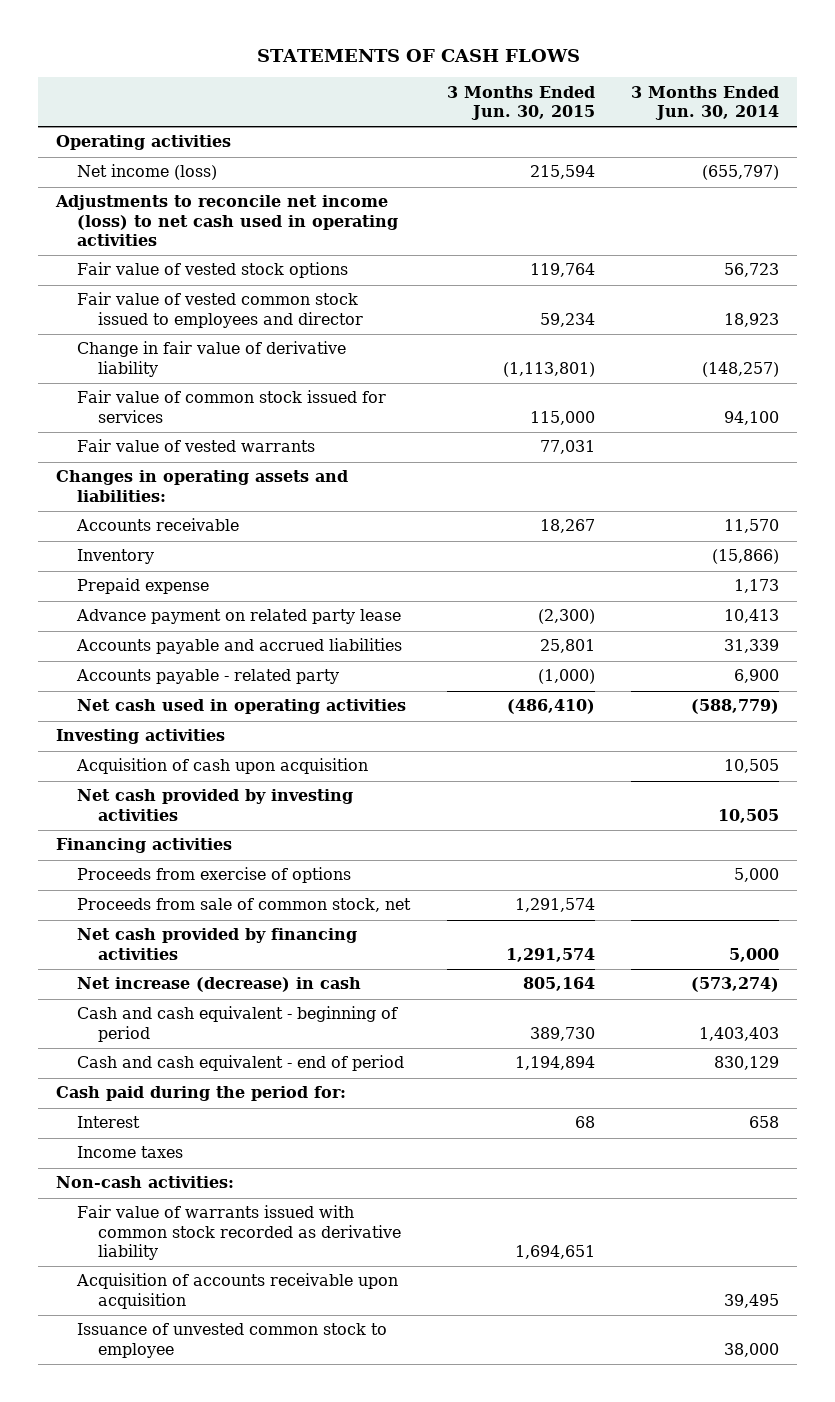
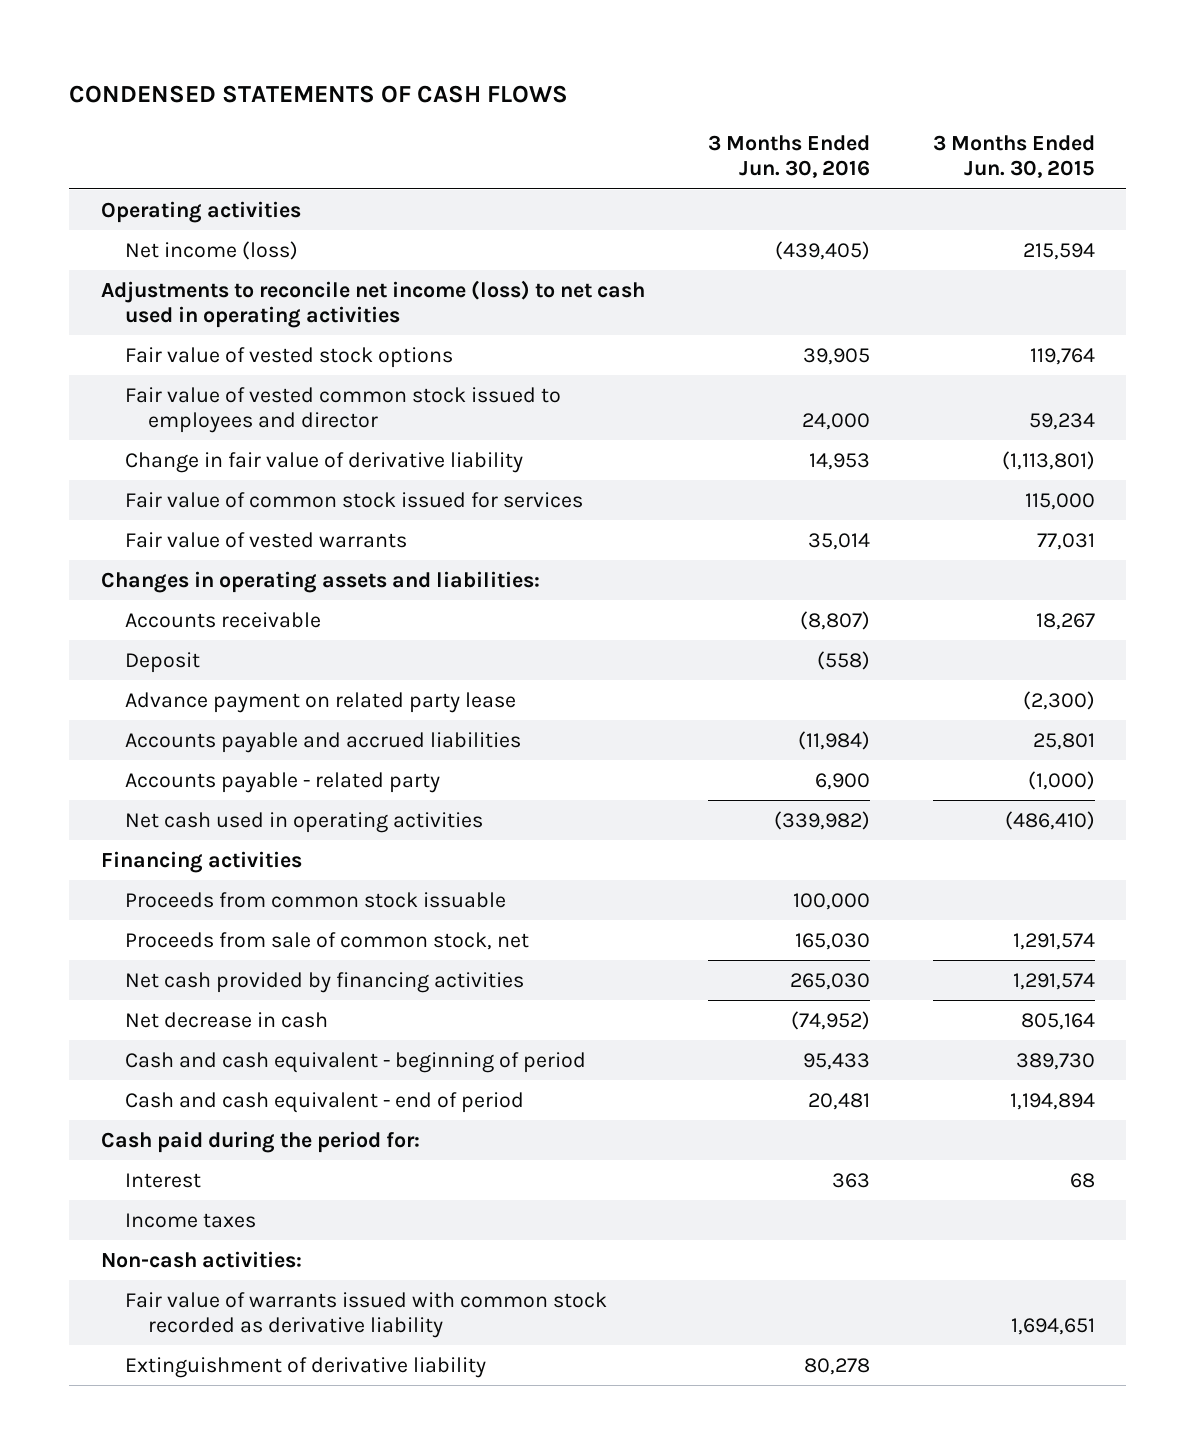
- STATEMENTS OF CASH FLOWS
+ CONDENSED STATEMENTS OF CASH FLOWS
- | 3 Months Ended Jun. 30, 2015 | 3 Months Ended Jun. 30, 2014
+ | 3 Months Ended Jun. 30, 2016 | 3 Months Ended Jun. 30, 2015
- Inventory | | (15,866)
- Prepaid expense | | 1,173
+ Deposit | (558) |
- Investing activities
- Acquisition of cash upon acquisition | | 10,505
- Net cash provided by investing activities | | 10,505
- Proceeds from exercise of options | | 5,000
+ Proceeds from common stock issuable | 100,000 |
- Net increase (decrease) in cash | 805,164 | (573,274)
+ Net decrease in cash | (74,952) | 805,164
- Acquisition of accounts receivable upon acquisition | | 39,495
- Issuance of unvested common stock to employee | | 38,000
+ Extinguishment of derivative liability | 80,278 |

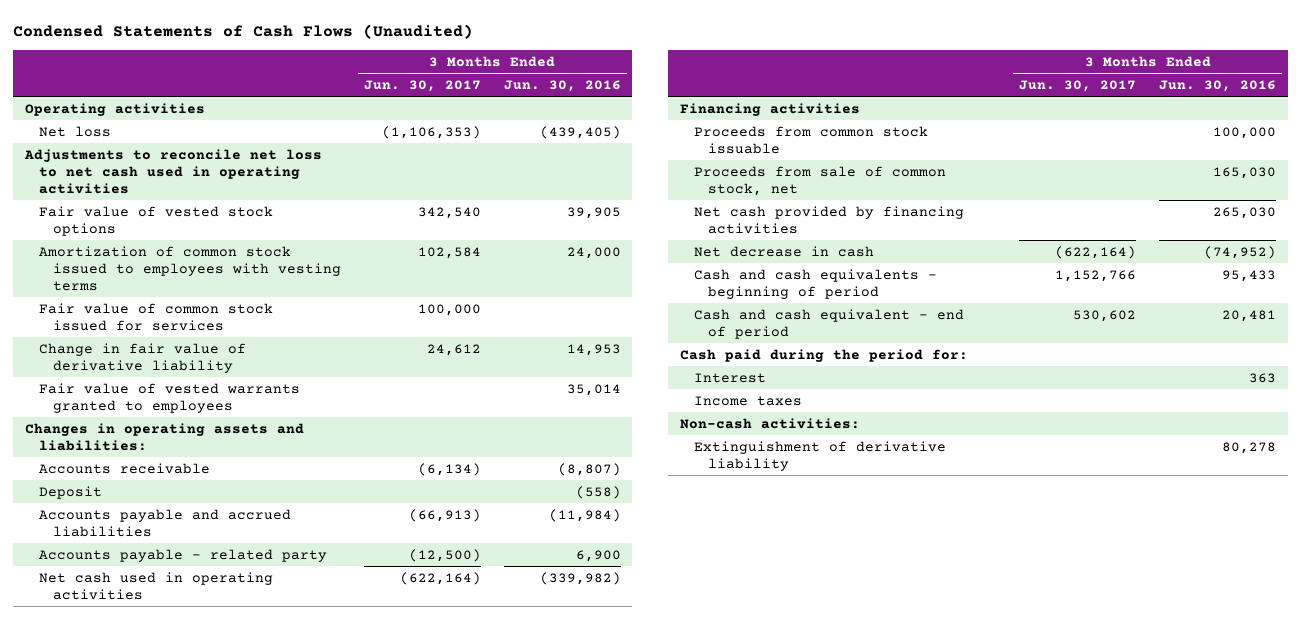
- CONDENSED STATEMENTS OF CASH FLOWS
+ Condensed Statements of Cash Flows (Unaudited)
- | 3 Months Ended Jun. 30, 2016 | 3 Months Ended Jun. 30, 2015
+ | 3 Months Ended Jun. 30, 2017 | 3 Months Ended Jun. 30, 2016
- Net income (loss) | (439,405) | 215,594
- Adjustments to reconcile net income (loss) to net cash used in operating activities
+ Net loss | (1,106,353) | (439,405)
+ Adjustments to reconcile net loss to net cash used in operating activities
- Fair value of vested common stock issued to employees and director | 24,000 | 59,234
+ Amortization of common stock issued to employees with vesting terms | 102,584 | 24,000
- Fair value of vested warrants | 35,014 | 77,031
moved down: Change in fair value of derivative liability | 24,612 | 14,953
+ Fair value of vested warrants granted to employees | | 35,014
- Advance payment on related party lease | | (2,300)
- Cash and cash equivalent - beginning of period | 95,433 | 389,730
+ Cash and cash equivalents - beginning of period | 1,152,766 | 95,433
- Fair value of warrants issued with common stock recorded as derivative liability | | 1,694,651

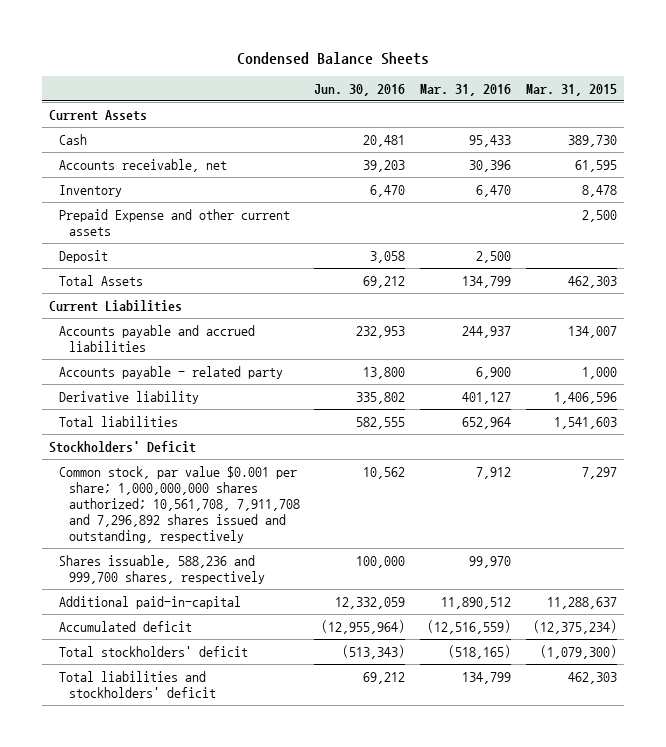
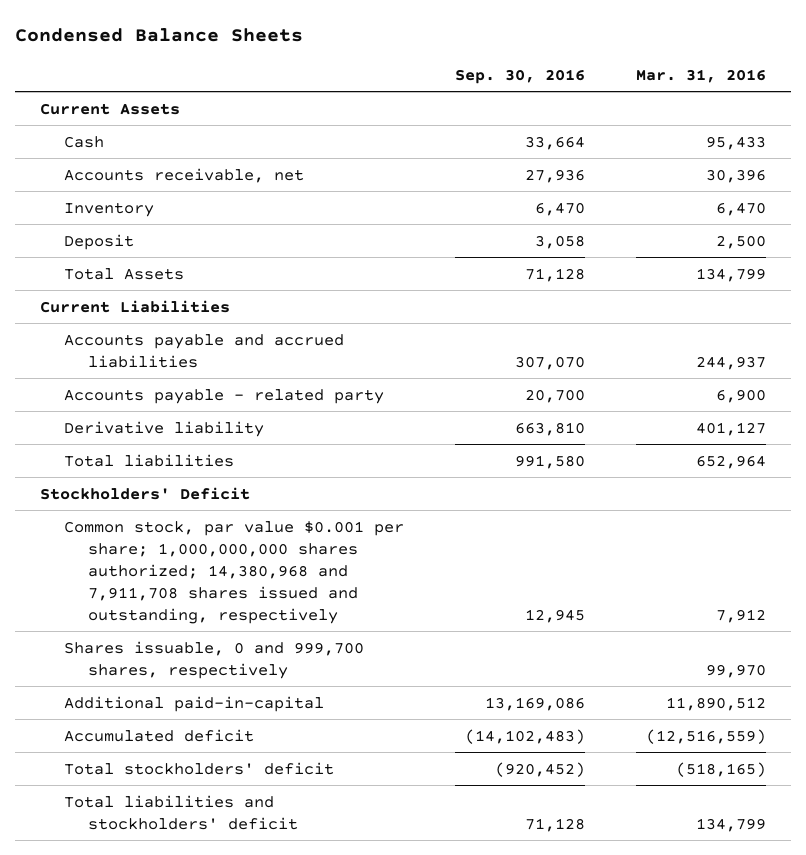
- | Jun. 30, 2016 | Mar. 31, 2016 | Mar. 31, 2015
+ | Sep. 30, 2016 | Mar. 31, 2016
- Prepaid Expense and other current assets | | | 2,500
- Common stock, par value $0.001 per share; 1,000,000,000 shares authorized; 10,561,708, 7,911,708 and 7,296,892 shares issued and outstanding, respectively | 10,562 | 7,912 | 7,297
- Shares issuable, 588,236 and 999,700 shares, respectively | 100,000 | 99,970 |
+ Common stock, par value $0.001 per share; 1,000,000,000 shares authorized; 14,380,968 and 7,911,708 shares issued and outstanding, respectively | 12,945 | 7,912
+ Shares issuable, 0 and 999,700 shares, respectively | | 99,970

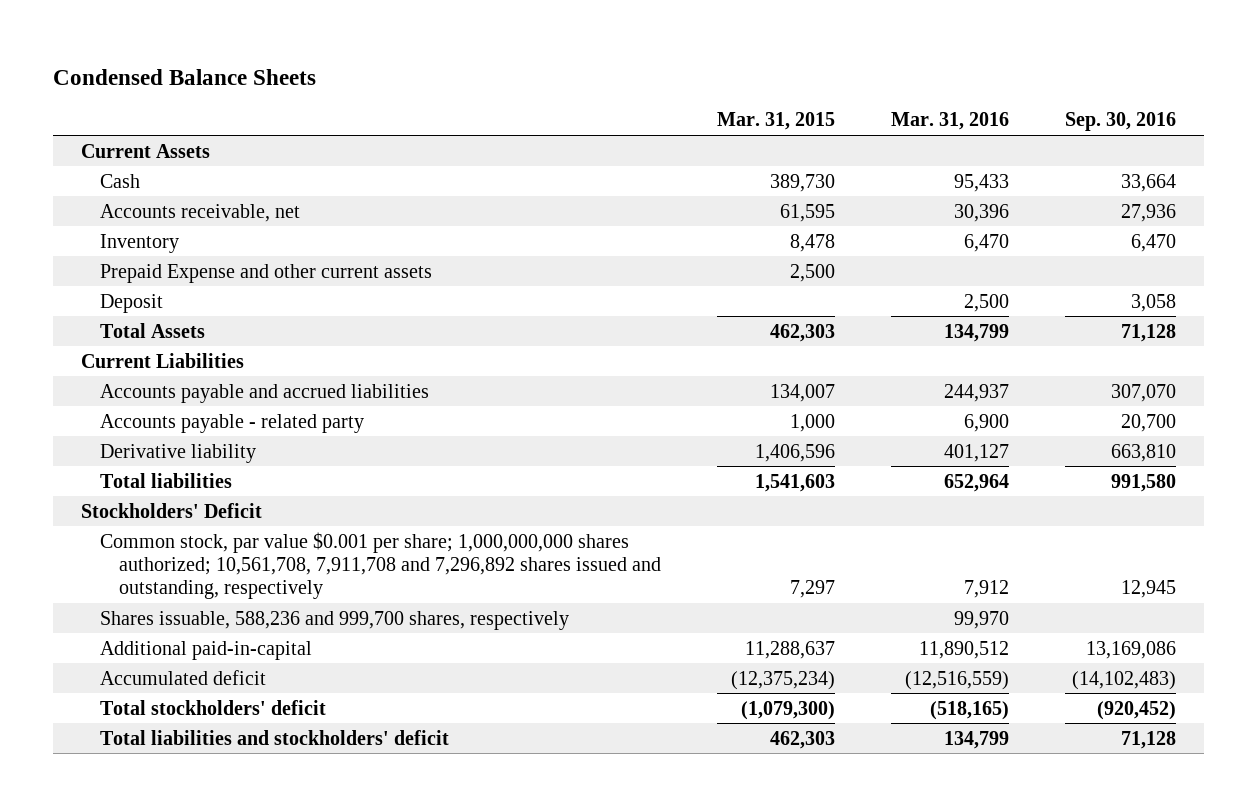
- | Sep. 30, 2016 | Mar. 31, 2016
+ | Mar. 31, 2015 | Mar. 31, 2016 | Sep. 30, 2016
+ Prepaid Expense and other current assets | 2,500 | |
- Common stock, par value $0.001 per share; 1,000,000,000 shares authorized; 14,380,968 and 7,911,708 shares issued and outstanding, respectively | 12,945 | 7,912
- Shares issuable, 0 and 999,700 shares, respectively | | 99,970
+ Common stock, par value $0.001 per share; 1,000,000,000 shares authorized; 10,561,708, 7,911,708 and 7,296,892 shares issued and outstanding, respectively | 7,297 | 7,912 | 12,945
+ Shares issuable, 588,236 and 999,700 shares, respectively | | 99,970 |

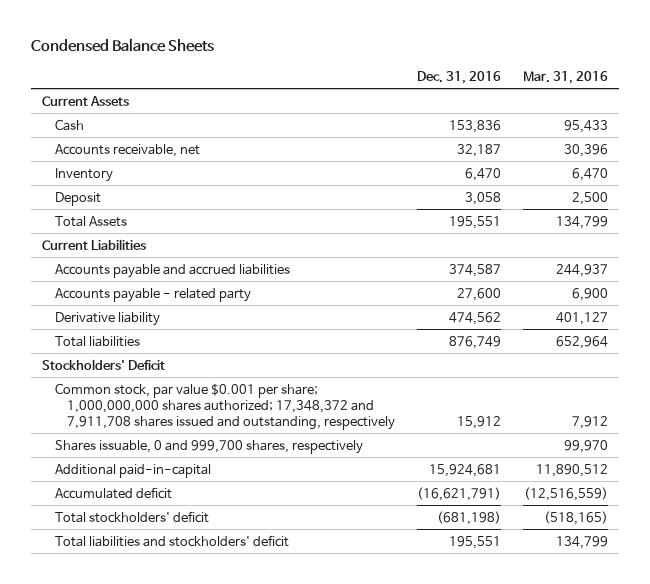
- | Mar. 31, 2015 | Mar. 31, 2016 | Sep. 30, 2016
+ | Dec. 31, 2016 | Mar. 31, 2016
- Prepaid Expense and other current assets | 2,500 | |
- Common stock, par value $0.001 per share; 1,000,000,000 shares authorized; 10,561,708, 7,911,708 and 7,296,892 shares issued and outstanding, respectively | 7,297 | 7,912 | 12,945
- Shares issuable, 588,236 and 999,700 shares, respectively | | 99,970 |
+ Common stock, par value $0.001 per share; 1,000,000,000 shares authorized; 17,348,372 and 7,911,708 shares issued and outstanding, respectively | 15,912 | 7,912
+ Shares issuable, 0 and 999,700 shares, respectively | | 99,970

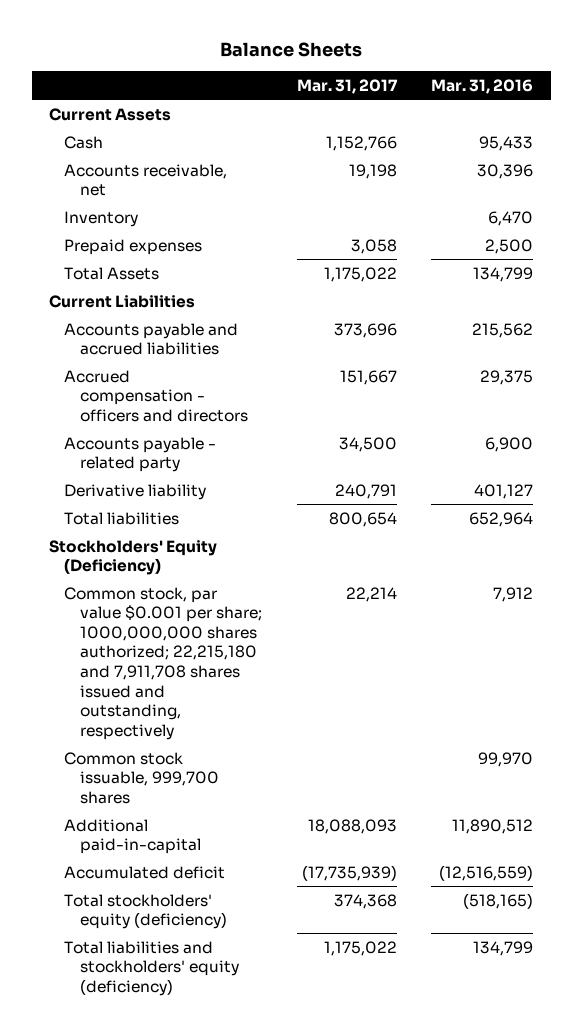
- Condensed Balance Sheets
+ Balance Sheets
- | Dec. 31, 2016 | Mar. 31, 2016
+ | Mar. 31, 2017 | Mar. 31, 2016
- Deposit | 3,058 | 2,500
+ Prepaid expenses | 3,058 | 2,500
- Accounts payable and accrued liabilities | 374,587 | 244,937
+ Accounts payable and accrued liabilities | 373,696 | 215,562
+ Accrued compensation - officers and directors | 151,667 | 29,375
- Stockholders' Deficit
- Common stock, par value $0.001 per share; 1,000,000,000 shares authorized; 17,348,372 and 7,911,708 shares issued and outstanding, respectively | 15,912 | 7,912
- Shares issuable, 0 and 999,700 shares, respectively | | 99,970
+ Stockholders' Equity (Deficiency)
+ Common stock, par value $0.001 per share; 1000,000,000 shares authorized; 22,215,180 and 7,911,708 shares issued and outstanding, respectively | 22,214 | 7,912
+ Common stock issuable, 999,700 shares | | 99,970
- Total stockholders' deficit | (681,198) | (518,165)
- Total liabilities and stockholders' deficit | 195,551 | 134,799
+ Total stockholders' equity (deficiency) | 374,368 | (518,165)
+ Total liabilities and stockholders' equity (deficiency) | 1,175,022 | 134,799

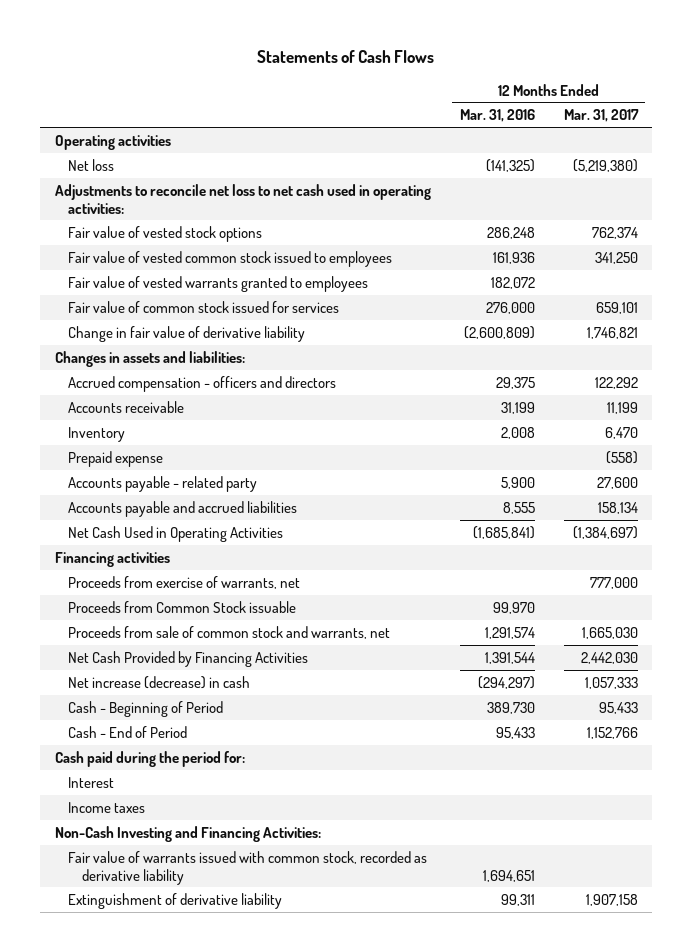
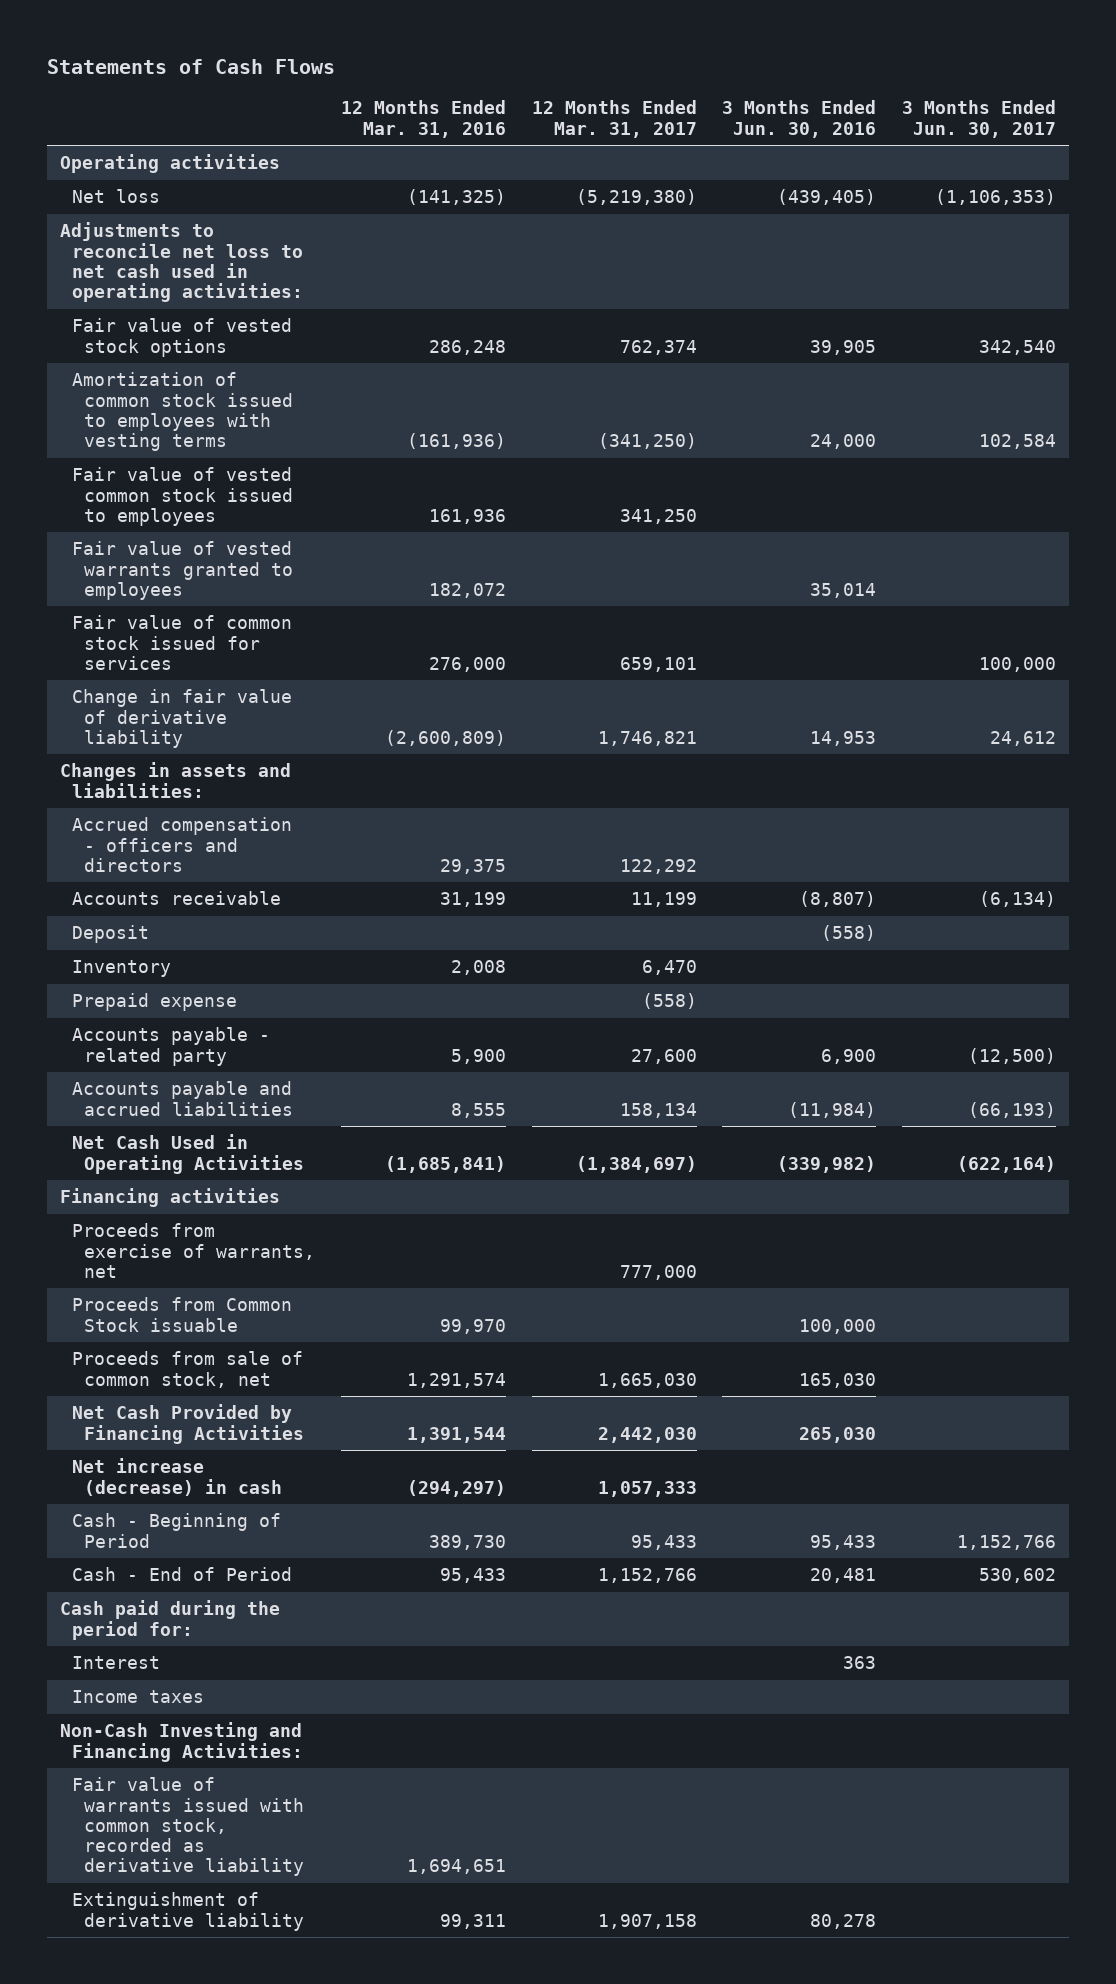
- | 12 Months Ended Mar. 31, 2016 | 12 Months Ended Mar. 31, 2017
+ | 12 Months Ended Mar. 31, 2016 | 12 Months Ended Mar. 31, 2017 | 3 Months Ended Jun. 30, 2016 | 3 Months Ended Jun. 30, 2017
+ Amortization of common stock issued to employees with vesting terms | (161,936) | (341,250) | 24,000 | 102,584
+ Deposit | | | (558) |
- Proceeds from sale of common stock and warrants, net | 1,291,574 | 1,665,030
+ Proceeds from sale of common stock, net | 1,291,574 | 1,665,030 | 165,030 |

